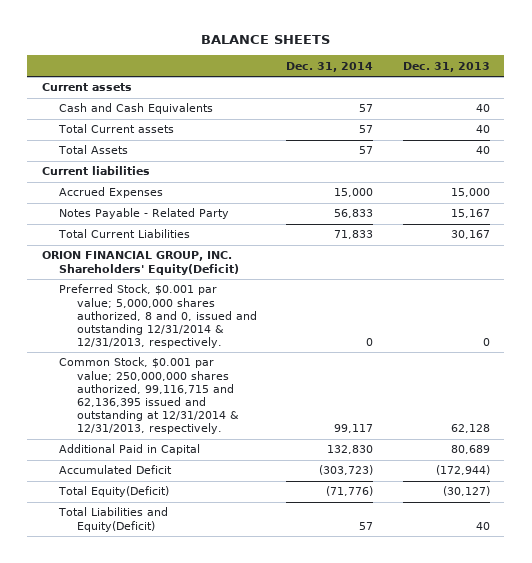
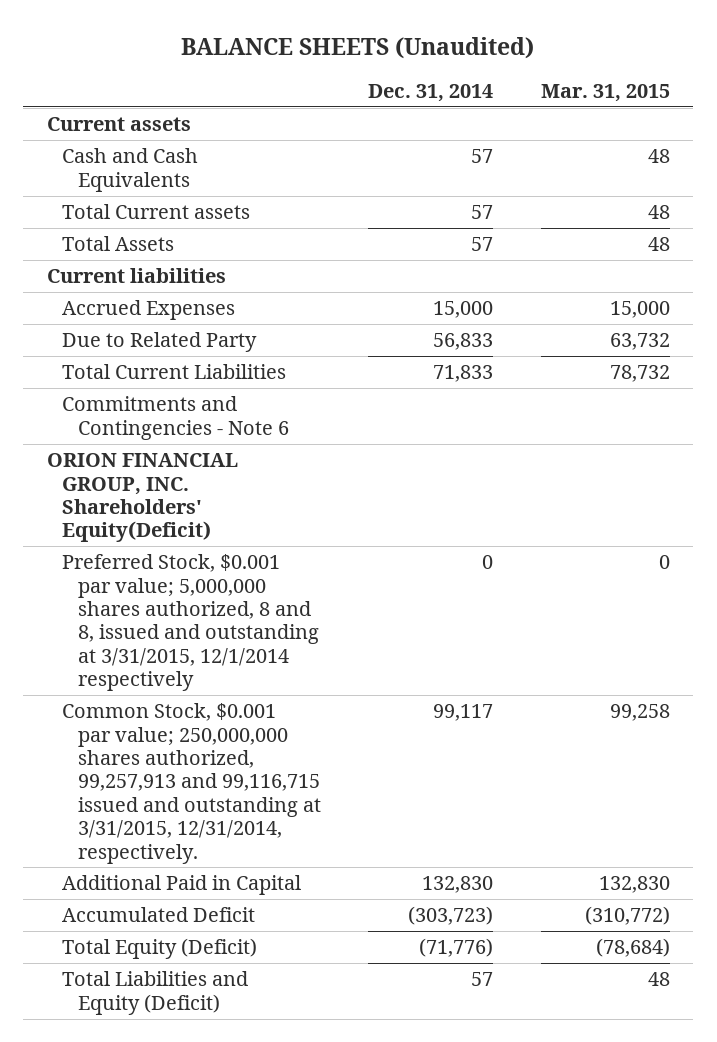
- BALANCE SHEETS
+ BALANCE SHEETS (Unaudited)
- | Dec. 31, 2014 | Dec. 31, 2013
+ | Dec. 31, 2014 | Mar. 31, 2015
- Notes Payable - Related Party | 56,833 | 15,167
+ Due to Related Party | 56,833 | 63,732
+ Commitments and Contingencies - Note 6
- Preferred Stock, $0.001 par value; 5,000,000 shares authorized, 8 and 0, issued and outstanding 12/31/2014 & 12/31/2013, respectively. | 0 | 0
- Common Stock, $0.001 par value; 250,000,000 shares authorized, 99,116,715 and 62,136,395 issued and outstanding at 12/31/2014 & 12/31/2013, respectively. | 99,117 | 62,128
+ Preferred Stock, $0.001 par value; 5,000,000 shares authorized, 8 and 8, issued and outstanding at 3/31/2015, 12/1/2014 respectively | 0 | 0
+ Common Stock, $0.001 par value; 250,000,000 shares authorized, 99,257,913 and 99,116,715 issued and outstanding at 3/31/2015, 12/31/2014, respectively. | 99,117 | 99,258
- Total Equity(Deficit) | (71,776) | (30,127)
- Total Liabilities and Equity(Deficit) | 57 | 40
+ Total Equity (Deficit) | (71,776) | (78,684)
+ Total Liabilities and Equity (Deficit) | 57 | 48

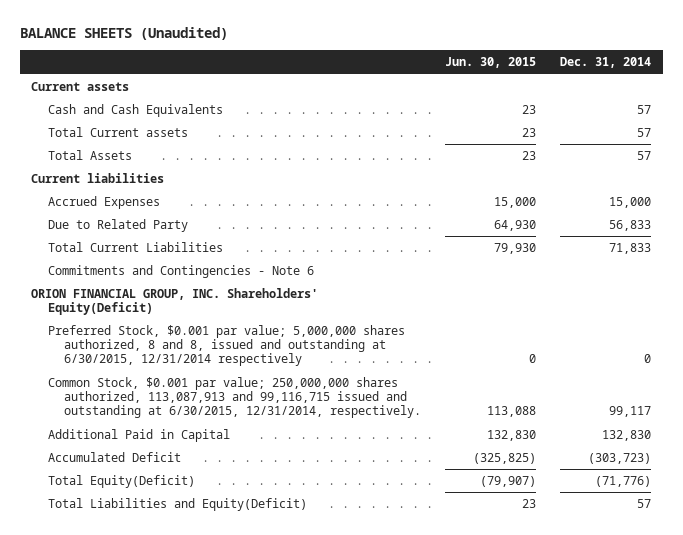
- | Dec. 31, 2014 | Mar. 31, 2015
+ | Jun. 30, 2015 | Dec. 31, 2014
- Preferred Stock, $0.001 par value; 5,000,000 shares authorized, 8 and 8, issued and outstanding at 3/31/2015, 12/1/2014 respectively | 0 | 0
- Common Stock, $0.001 par value; 250,000,000 shares authorized, 99,257,913 and 99,116,715 issued and outstanding at 3/31/2015, 12/31/2014, respectively. | 99,117 | 99,258
+ Preferred Stock, $0.001 par value; 5,000,000 shares authorized, 8 and 8, issued and outstanding at 6/30/2015, 12/31/2014 respectively | 0 | 0
+ Common Stock, $0.001 par value; 250,000,000 shares authorized, 113,087,913 and 99,116,715 issued and outstanding at 6/30/2015, 12/31/2014, respectively. | 113,088 | 99,117
- Total Equity (Deficit) | (71,776) | (78,684)
- Total Liabilities and Equity (Deficit) | 57 | 48
+ Total Equity(Deficit) | (79,907) | (71,776)
+ Total Liabilities and Equity(Deficit) | 23 | 57

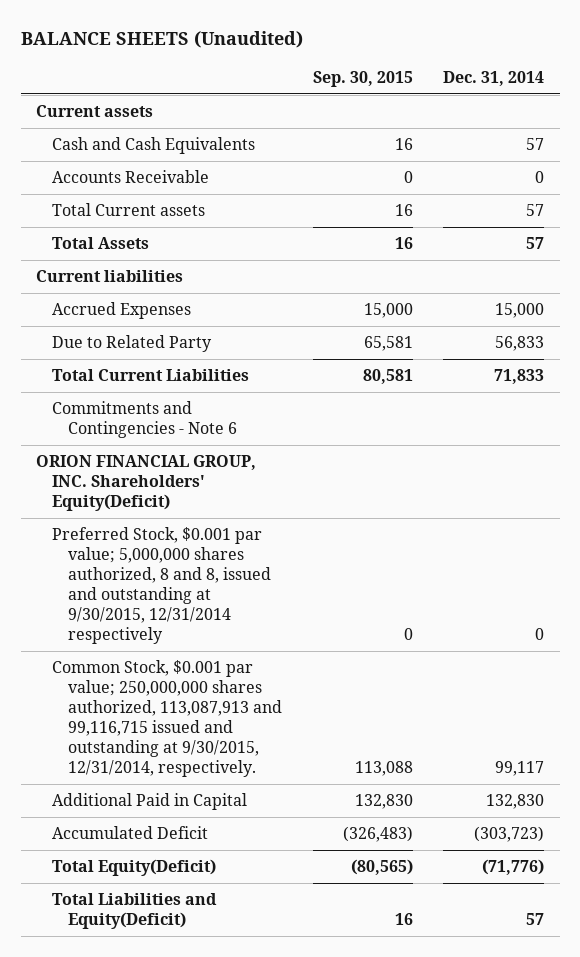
- | Jun. 30, 2015 | Dec. 31, 2014
+ | Sep. 30, 2015 | Dec. 31, 2014
+ Accounts Receivable | 0 | 0
- Preferred Stock, $0.001 par value; 5,000,000 shares authorized, 8 and 8, issued and outstanding at 6/30/2015, 12/31/2014 respectively | 0 | 0
- Common Stock, $0.001 par value; 250,000,000 shares authorized, 113,087,913 and 99,116,715 issued and outstanding at 6/30/2015, 12/31/2014, respectively. | 113,088 | 99,117
+ Preferred Stock, $0.001 par value; 5,000,000 shares authorized, 8 and 8, issued and outstanding at 9/30/2015, 12/31/2014 respectively | 0 | 0
+ Common Stock, $0.001 par value; 250,000,000 shares authorized, 113,087,913 and 99,116,715 issued and outstanding at 9/30/2015, 12/31/2014, respectively. | 113,088 | 99,117

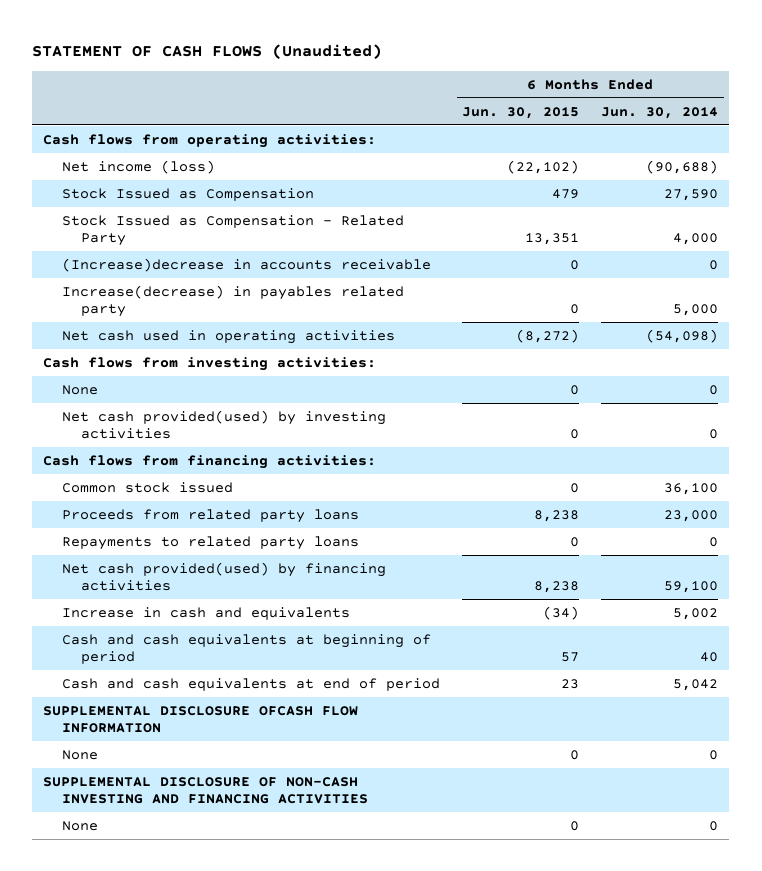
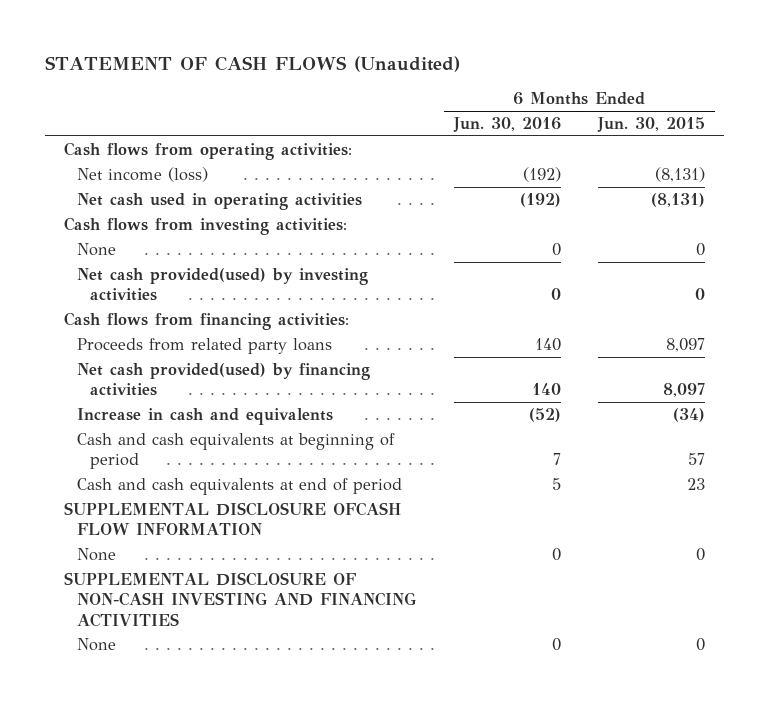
- | 6 Months Ended Jun. 30, 2015 | 6 Months Ended Jun. 30, 2014
+ | 6 Months Ended Jun. 30, 2016 | 6 Months Ended Jun. 30, 2015
- Net income (loss) | (22,102) | (90,688)
- Stock Issued as Compensation | 479 | 27,590
- Stock Issued as Compensation - Related Party | 13,351 | 4,000
- (Increase)decrease in accounts receivable | 0 | 0
- Increase(decrease) in payables related party | 0 | 5,000
- Net cash used in operating activities | (8,272) | (54,098)
+ Net income (loss) | (192) | (8,131)
+ Net cash used in operating activities | (192) | (8,131)
- Common stock issued | 0 | 36,100
- Proceeds from related party loans | 8,238 | 23,000
- Repayments to related party loans | 0 | 0
- Net cash provided(used) by financing activities | 8,238 | 59,100
+ Proceeds from related party loans | 140 | 8,097
+ Net cash provided(used) by financing activities | 140 | 8,097

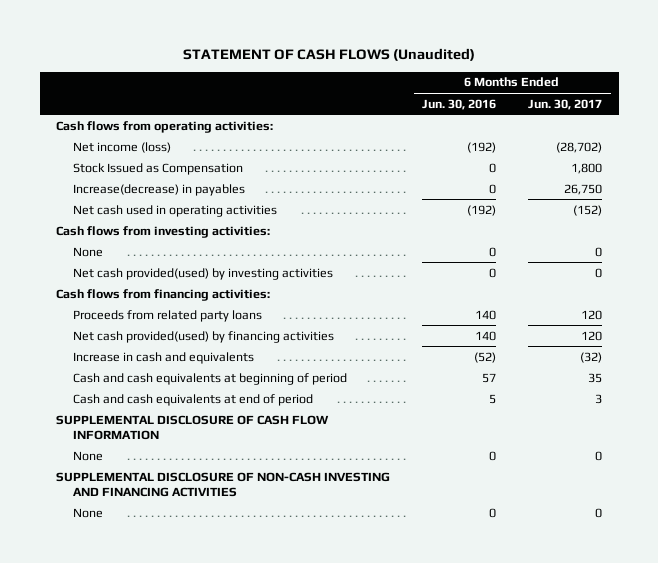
- | 6 Months Ended Jun. 30, 2016 | 6 Months Ended Jun. 30, 2015
+ | 6 Months Ended Jun. 30, 2016 | 6 Months Ended Jun. 30, 2017
+ Stock Issued as Compensation | 0 | 1,800
+ Increase(decrease) in payables | 0 | 26,750
- Cash and cash equivalents at beginning of period | 7 | 57
+ Cash and cash equivalents at beginning of period | 57 | 35
- SUPPLEMENTAL DISCLOSURE OFCASH FLOW INFORMATION
+ SUPPLEMENTAL DISCLOSURE OF CASH FLOW INFORMATION

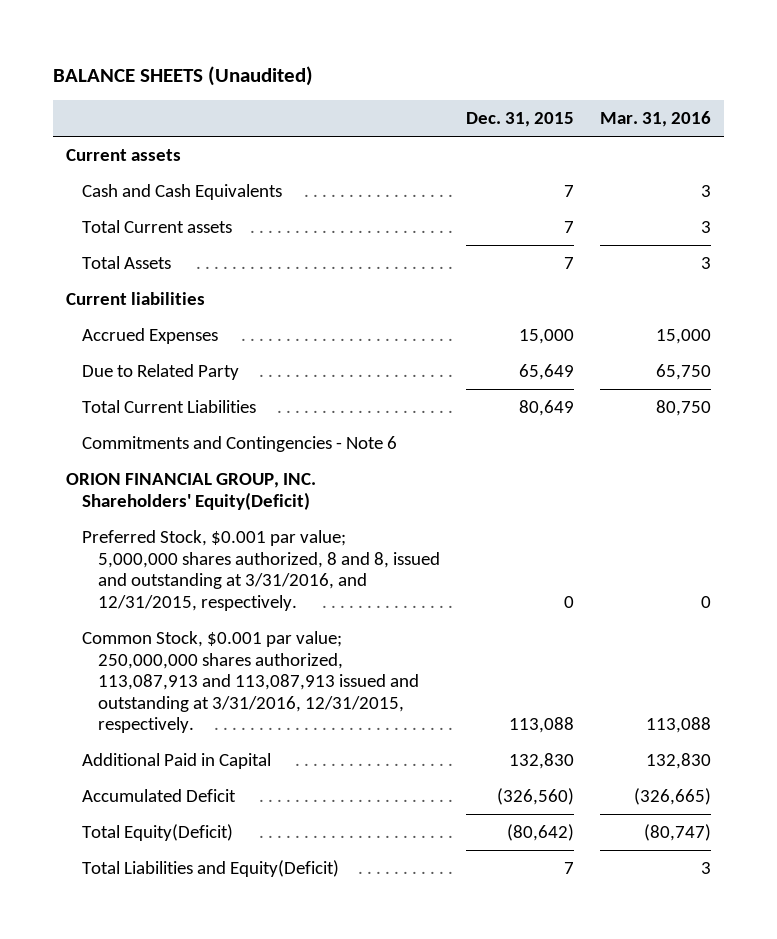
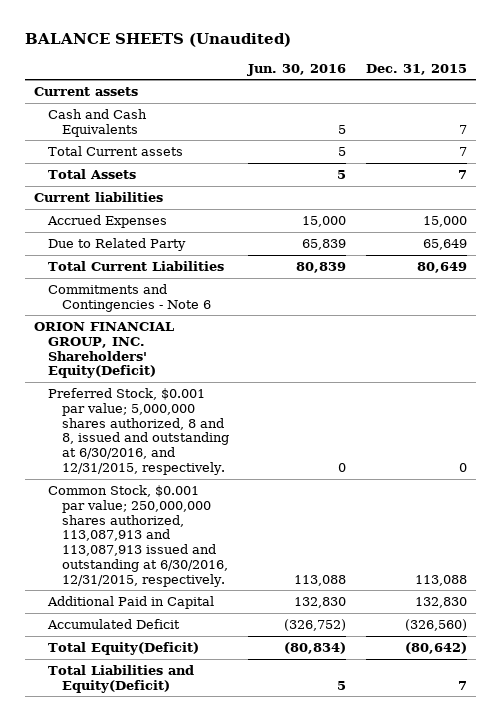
- | Dec. 31, 2015 | Mar. 31, 2016
+ | Jun. 30, 2016 | Dec. 31, 2015
- Preferred Stock, $0.001 par value; 5,000,000 shares authorized, 8 and 8, issued and outstanding at 3/31/2016, and 12/31/2015, respectively. | 0 | 0
- Common Stock, $0.001 par value; 250,000,000 shares authorized, 113,087,913 and 113,087,913 issued and outstanding at 3/31/2016, 12/31/2015, respectively. | 113,088 | 113,088
+ Preferred Stock, $0.001 par value; 5,000,000 shares authorized, 8 and 8, issued and outstanding at 6/30/2016, and 12/31/2015, respectively. | 0 | 0
+ Common Stock, $0.001 par value; 250,000,000 shares authorized, 113,087,913 and 113,087,913 issued and outstanding at 6/30/2016, 12/31/2015, respectively. | 113,088 | 113,088

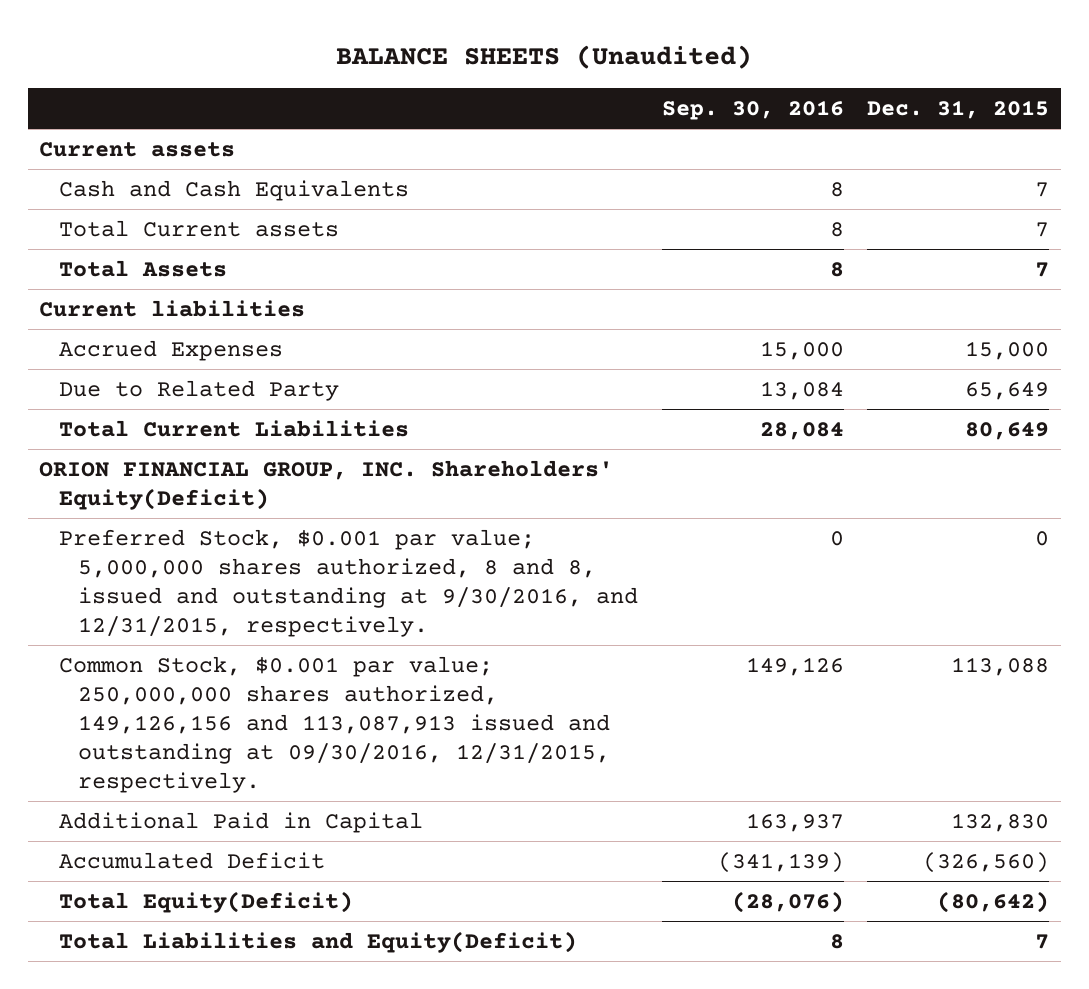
- | Jun. 30, 2016 | Dec. 31, 2015
+ | Sep. 30, 2016 | Dec. 31, 2015
- Commitments and Contingencies - Note 6
- Preferred Stock, $0.001 par value; 5,000,000 shares authorized, 8 and 8, issued and outstanding at 6/30/2016, and 12/31/2015, respectively. | 0 | 0
- Common Stock, $0.001 par value; 250,000,000 shares authorized, 113,087,913 and 113,087,913 issued and outstanding at 6/30/2016, 12/31/2015, respectively. | 113,088 | 113,088
+ Preferred Stock, $0.001 par value; 5,000,000 shares authorized, 8 and 8, issued and outstanding at 9/30/2016, and 12/31/2015, respectively. | 0 | 0
+ Common Stock, $0.001 par value; 250,000,000 shares authorized, 149,126,156 and 113,087,913 issued and outstanding at 09/30/2016, 12/31/2015, respectively. | 149,126 | 113,088

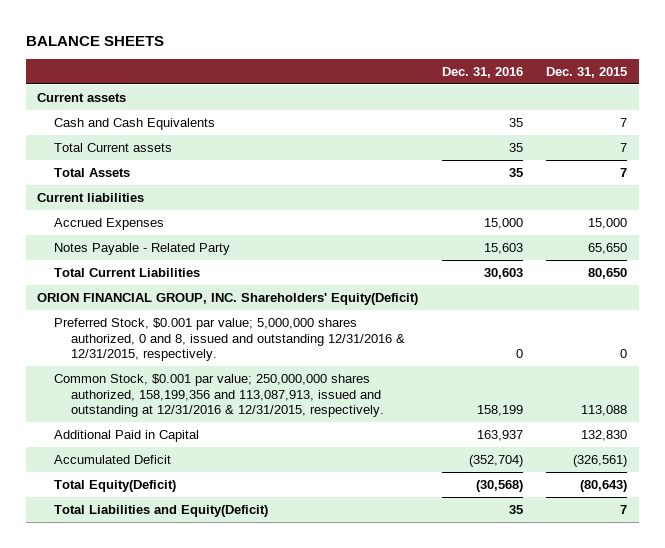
- BALANCE SHEETS (Unaudited)
+ BALANCE SHEETS
- | Sep. 30, 2016 | Dec. 31, 2015
+ | Dec. 31, 2016 | Dec. 31, 2015
- Due to Related Party | 13,084 | 65,649
- Total Current Liabilities | 28,084 | 80,649
+ Notes Payable - Related Party | 15,603 | 65,650
+ Total Current Liabilities | 30,603 | 80,650
- Preferred Stock, $0.001 par value; 5,000,000 shares authorized, 8 and 8, issued and outstanding at 9/30/2016, and 12/31/2015, respectively. | 0 | 0
- Common Stock, $0.001 par value; 250,000,000 shares authorized, 149,126,156 and 113,087,913 issued and outstanding at 09/30/2016, 12/31/2015, respectively. | 149,126 | 113,088
+ Preferred Stock, $0.001 par value; 5,000,000 shares authorized, 0 and 8, issued and outstanding 12/31/2016 & 12/31/2015, respectively. | 0 | 0
+ Common Stock, $0.001 par value; 250,000,000 shares authorized, 158,199,356 and 113,087,913, issued and outstanding at 12/31/2016 & 12/31/2015, respectively. | 158,199 | 113,088
- Accumulated Deficit | (341,139) | (326,560)
- Total Equity(Deficit) | (28,076) | (80,642)
+ Accumulated Deficit | (352,704) | (326,561)
+ Total Equity(Deficit) | (30,568) | (80,643)

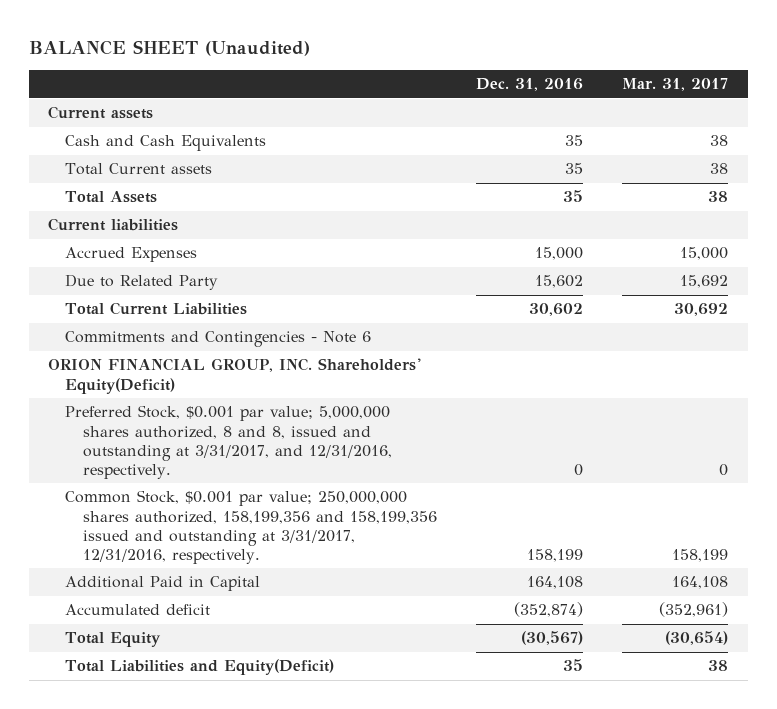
- BALANCE SHEETS
+ BALANCE SHEET (Unaudited)
- | Dec. 31, 2016 | Dec. 31, 2015
+ | Dec. 31, 2016 | Mar. 31, 2017
- Notes Payable - Related Party | 15,603 | 65,650
- Total Current Liabilities | 30,603 | 80,650
+ Due to Related Party | 15,602 | 15,692
+ Total Current Liabilities | 30,602 | 30,692
+ Commitments and Contingencies - Note 6
- Preferred Stock, $0.001 par value; 5,000,000 shares authorized, 0 and 8, issued and outstanding 12/31/2016 & 12/31/2015, respectively. | 0 | 0
- Common Stock, $0.001 par value; 250,000,000 shares authorized, 158,199,356 and 113,087,913, issued and outstanding at 12/31/2016 & 12/31/2015, respectively. | 158,199 | 113,088
- Additional Paid in Capital | 163,937 | 132,830
- Accumulated Deficit | (352,704) | (326,561)
- Total Equity(Deficit) | (30,568) | (80,643)
+ Preferred Stock, $0.001 par value; 5,000,000 shares authorized, 8 and 8, issued and outstanding at 3/31/2017, and 12/31/2016, respectively. | 0 | 0
+ Common Stock, $0.001 par value; 250,000,000 shares authorized, 158,199,356 and 158,199,356 issued and outstanding at 3/31/2017, 12/31/2016, respectively. | 158,199 | 158,199
+ Additional Paid in Capital | 164,108 | 164,108
+ Accumulated deficit | (352,874) | (352,961)
+ Total Equity | (30,567) | (30,654)

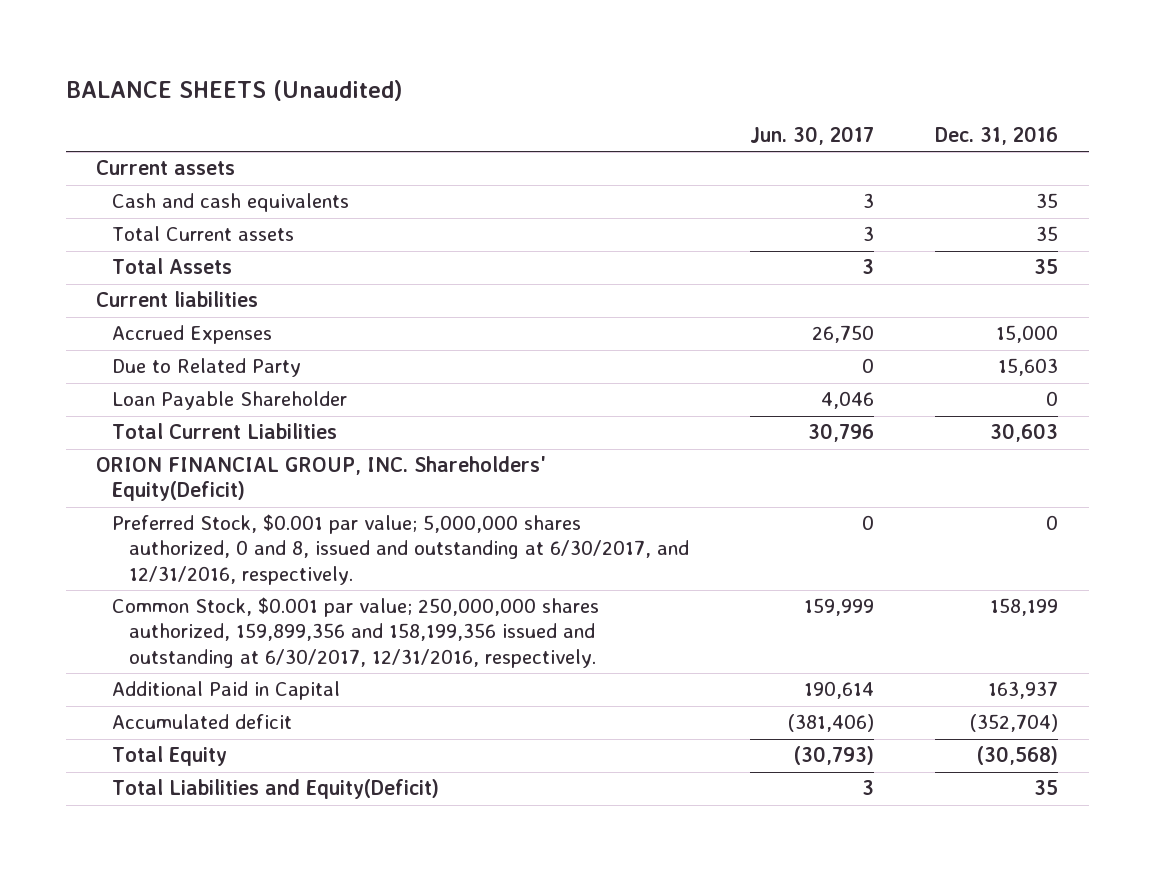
- BALANCE SHEET (Unaudited)
+ BALANCE SHEETS (Unaudited)
- | Dec. 31, 2016 | Mar. 31, 2017
+ | Jun. 30, 2017 | Dec. 31, 2016
- Cash and Cash Equivalents | 35 | 38
+ Cash and cash equivalents | 3 | 35
- Due to Related Party | 15,602 | 15,692
- Total Current Liabilities | 30,602 | 30,692
- Commitments and Contingencies - Note 6
+ Due to Related Party | 0 | 15,603
+ Loan Payable Shareholder | 4,046 | 0
+ Total Current Liabilities | 30,796 | 30,603
- Preferred Stock, $0.001 par value; 5,000,000 shares authorized, 8 and 8, issued and outstanding at 3/31/2017, and 12/31/2016, respectively. | 0 | 0
- Common Stock, $0.001 par value; 250,000,000 shares authorized, 158,199,356 and 158,199,356 issued and outstanding at 3/31/2017, 12/31/2016, respectively. | 158,199 | 158,199
- Additional Paid in Capital | 164,108 | 164,108
- Accumulated deficit | (352,874) | (352,961)
- Total Equity | (30,567) | (30,654)
+ Preferred Stock, $0.001 par value; 5,000,000 shares authorized, 0 and 8, issued and outstanding at 6/30/2017, and 12/31/2016, respectively. | 0 | 0
+ Common Stock, $0.001 par value; 250,000,000 shares authorized, 159,899,356 and 158,199,356 issued and outstanding at 6/30/2017, 12/31/2016, respectively. | 159,999 | 158,199
+ Additional Paid in Capital | 190,614 | 163,937
+ Accumulated deficit | (381,406) | (352,704)
+ Total Equity | (30,793) | (30,568)

